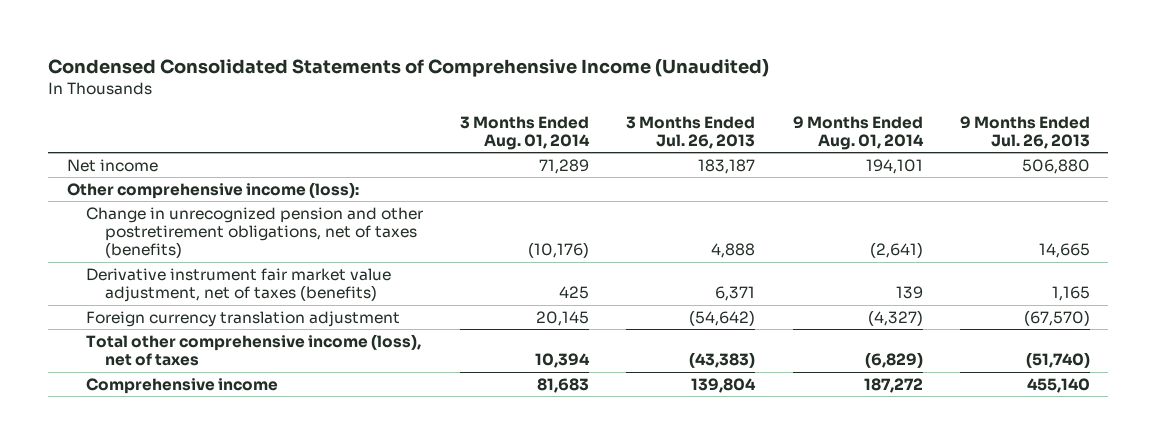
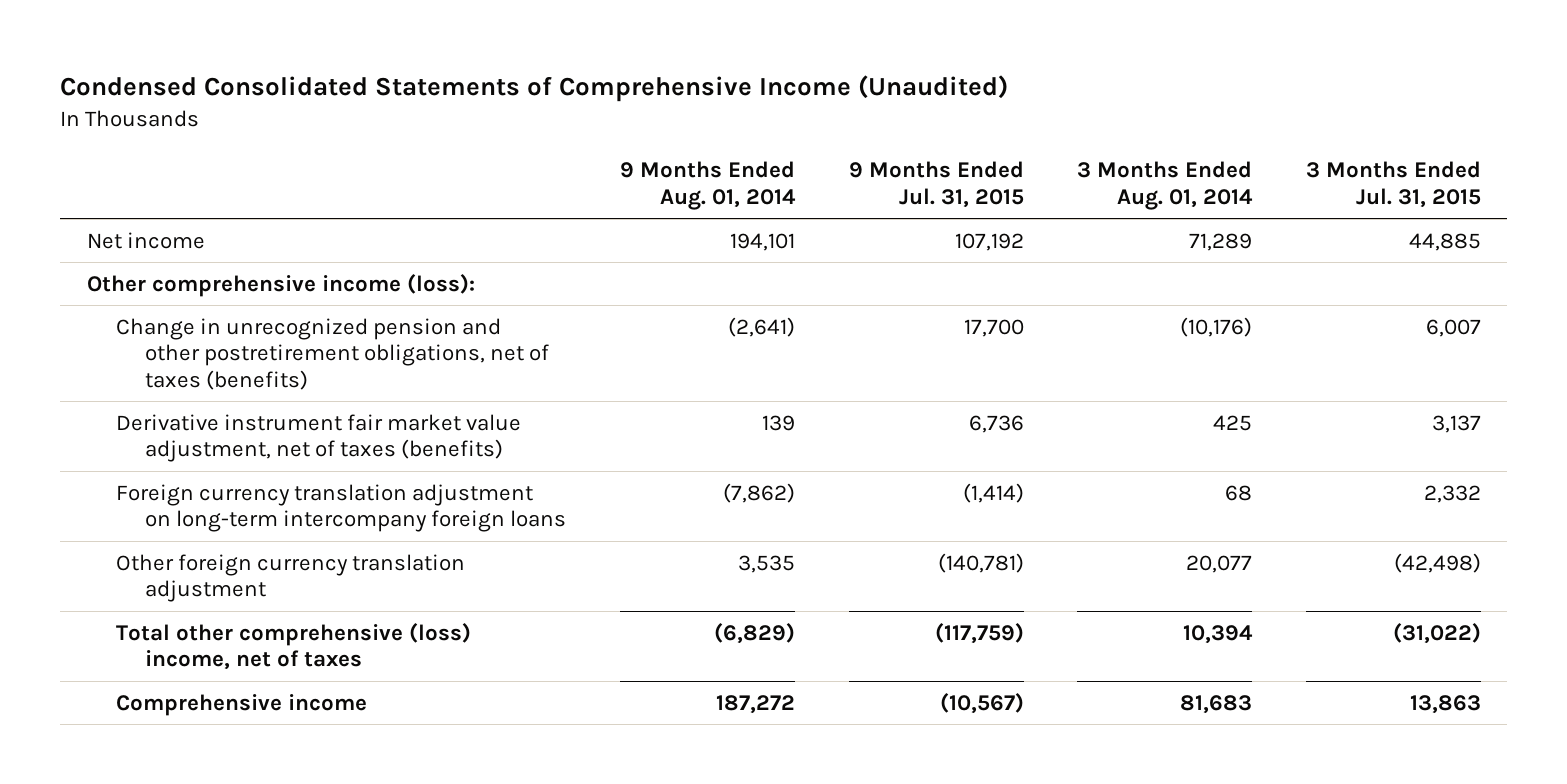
- | 3 Months Ended Aug. 01, 2014 | 3 Months Ended Jul. 26, 2013 | 9 Months Ended Aug. 01, 2014 | 9 Months Ended Jul. 26, 2013
+ | 9 Months Ended Aug. 01, 2014 | 9 Months Ended Jul. 31, 2015 | 3 Months Ended Aug. 01, 2014 | 3 Months Ended Jul. 31, 2015
- Foreign currency translation adjustment | 20,145 | (54,642) | (4,327) | (67,570)
- Total other comprehensive income (loss), net of taxes | 10,394 | (43,383) | (6,829) | (51,740)
+ Foreign currency translation adjustment on long-term intercompany foreign loans | (7,862) | (1,414) | 68 | 2,332
+ Other foreign currency translation adjustment | 3,535 | (140,781) | 20,077 | (42,498)
+ Total other comprehensive (loss) income, net of taxes | (6,829) | (117,759) | 10,394 | (31,022)

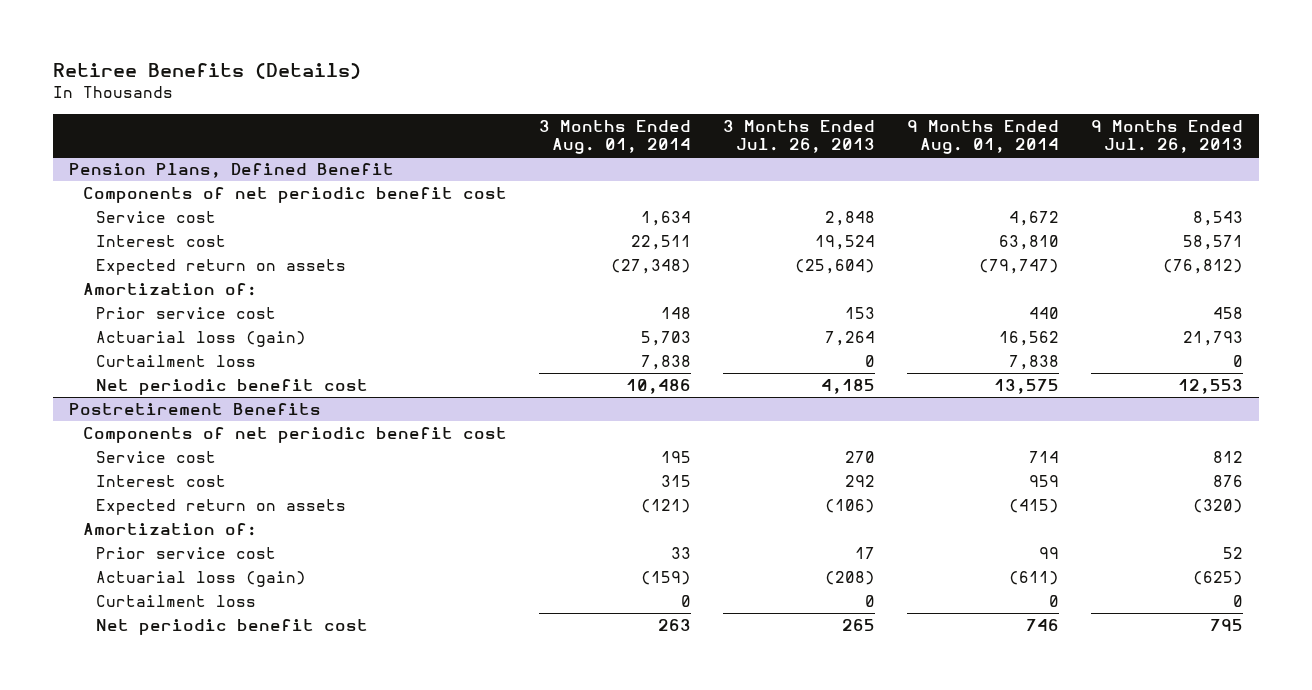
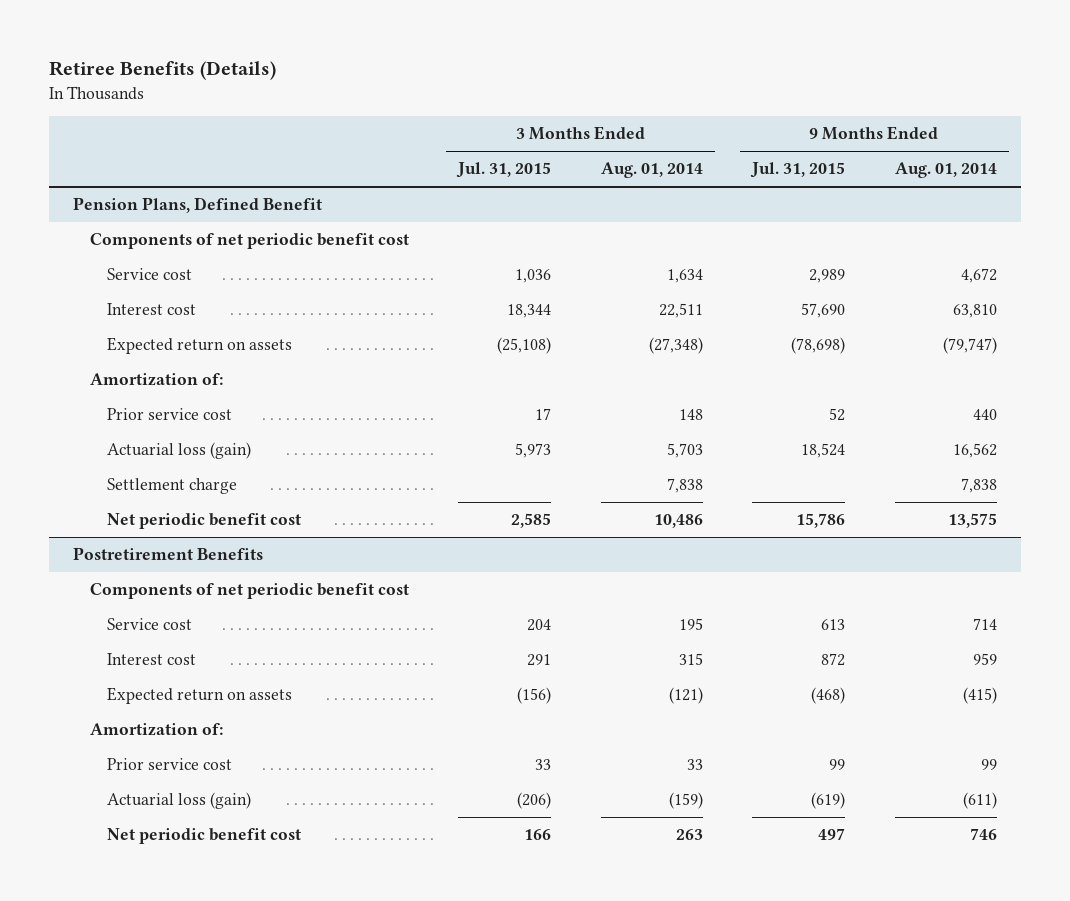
- | 3 Months Ended Aug. 01, 2014 | 3 Months Ended Jul. 26, 2013 | 9 Months Ended Aug. 01, 2014 | 9 Months Ended Jul. 26, 2013
+ | 3 Months Ended Jul. 31, 2015 | 3 Months Ended Aug. 01, 2014 | 9 Months Ended Jul. 31, 2015 | 9 Months Ended Aug. 01, 2014
@ Pension Plans, Defined Benefit
- Curtailment loss | 7,838 | 0 | 7,838 | 0
+ Settlement charge | | 7,838 | | 7,838
@ Postretirement Benefits
- Curtailment loss | 0 | 0 | 0 | 0

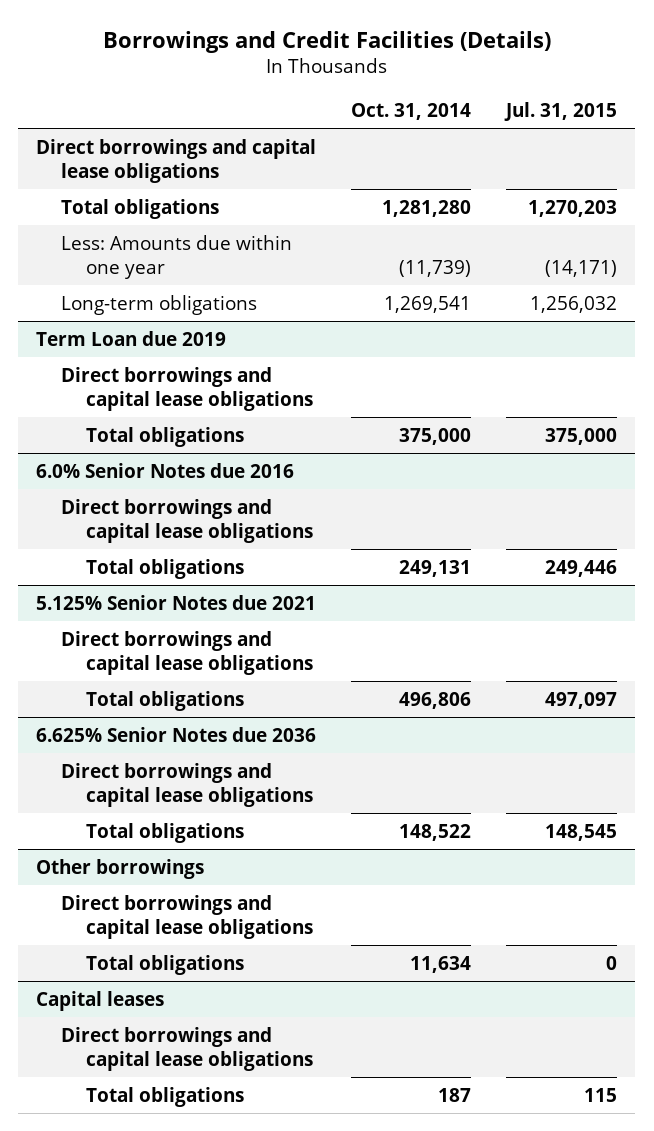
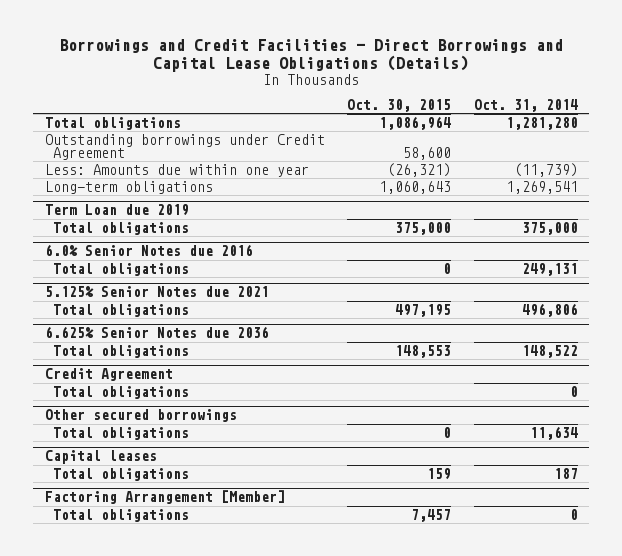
- Borrowings and Credit Facilities (Details)
+ Borrowings and Credit Facilities - Direct Borrowings and Capital Lease Obligations (Details)
- | Oct. 31, 2014 | Jul. 31, 2015
+ | Oct. 30, 2015 | Oct. 31, 2014
- Direct borrowings and capital lease obligations
+ Outstanding borrowings under Credit Agreement | 58,600 |
@ Term Loan due 2019
- Direct borrowings and capital lease obligations
@ 6.0% Senior Notes due 2016
- Direct borrowings and capital lease obligations
@ 5.125% Senior Notes due 2021
- Direct borrowings and capital lease obligations
@ 6.625% Senior Notes due 2036
- Direct borrowings and capital lease obligations
- Other borrowings
- Direct borrowings and capital lease obligations
+ Credit Agreement
+ Total obligations | | 0
+ Other secured borrowings
@ Capital leases
- Direct borrowings and capital lease obligations
+ Factoring Arrangement [Member]
+ Total obligations | 7,457 | 0

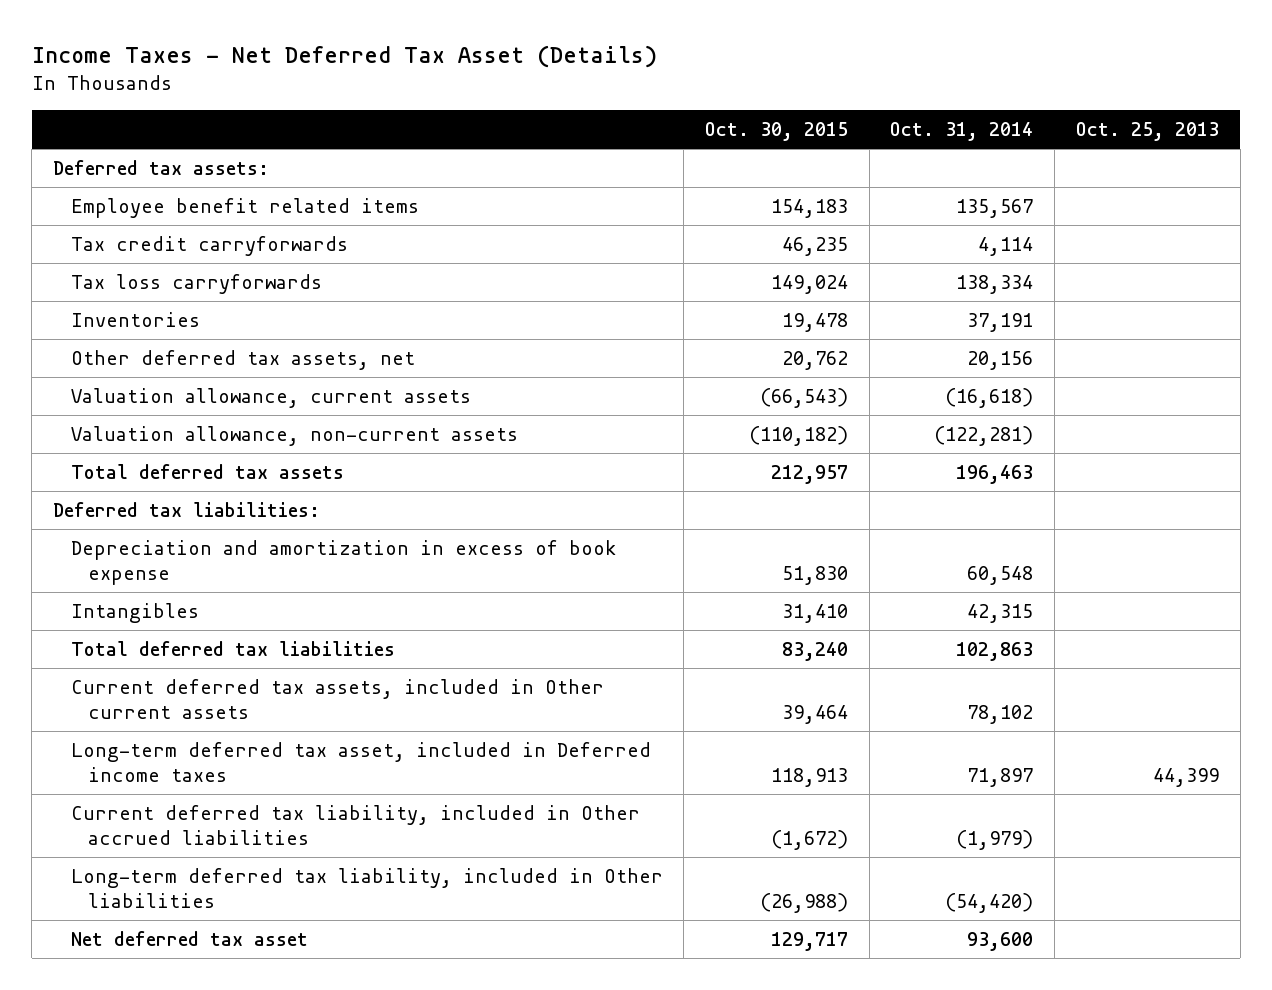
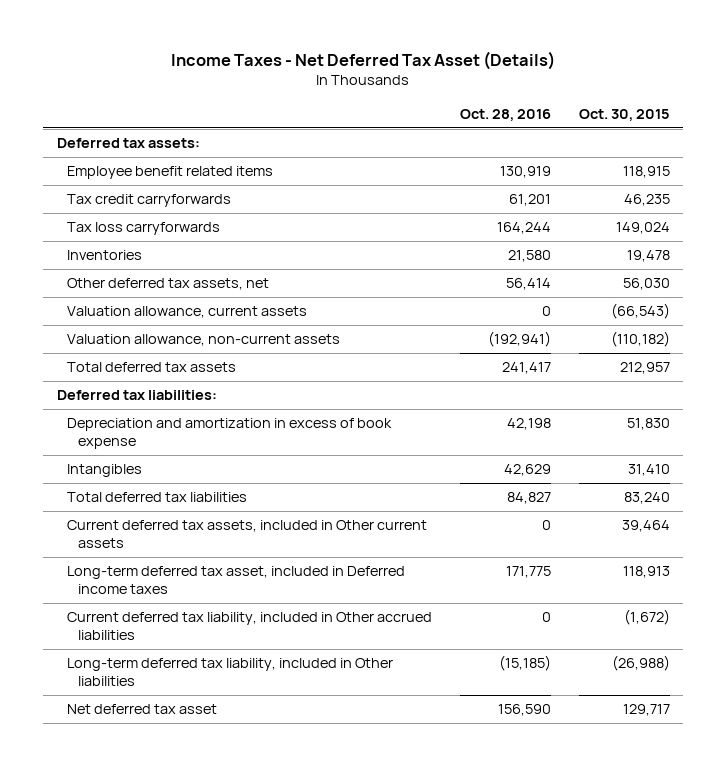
- | Oct. 30, 2015 | Oct. 31, 2014 | Oct. 25, 2013
+ | Oct. 28, 2016 | Oct. 30, 2015
- Employee benefit related items | 154,183 | 135,567 |
+ Employee benefit related items | 130,919 | 118,915
- Other deferred tax assets, net | 20,762 | 20,156 |
+ Other deferred tax assets, net | 56,414 | 56,030

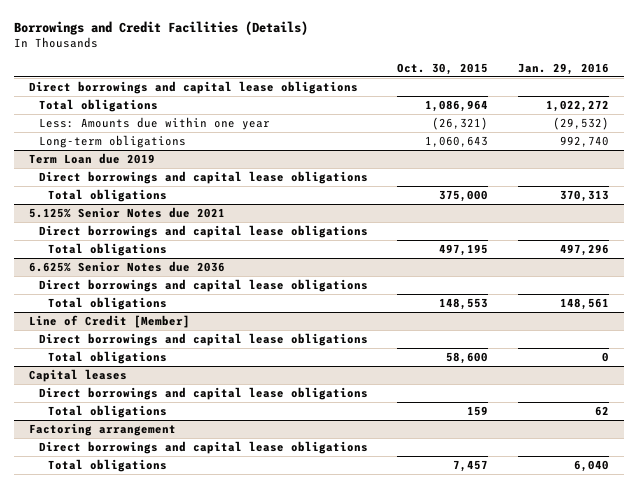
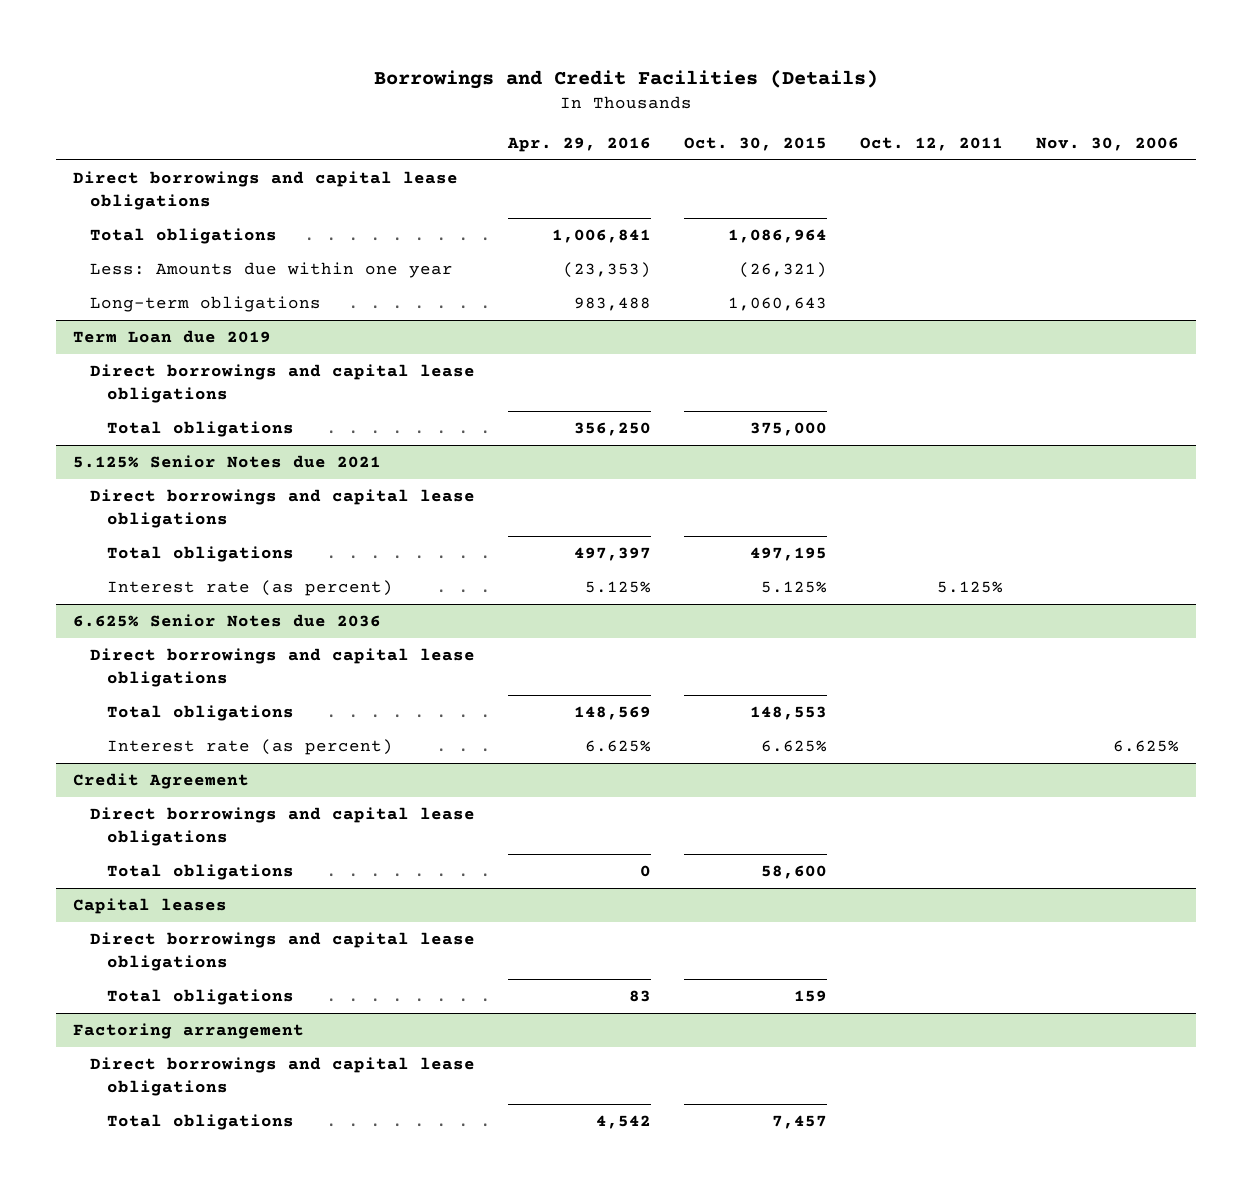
- | Oct. 30, 2015 | Jan. 29, 2016
+ | Apr. 29, 2016 | Oct. 30, 2015 | Oct. 12, 2011 | Nov. 30, 2006
@ 5.125% Senior Notes due 2021
+ Interest rate (as percent) | 5.125% | 5.125% | 5.125% |
- Line of Credit [Member]
@ 6.625% Senior Notes due 2036
+ Interest rate (as percent) | 6.625% | 6.625% | | 6.625%
+ Credit Agreement

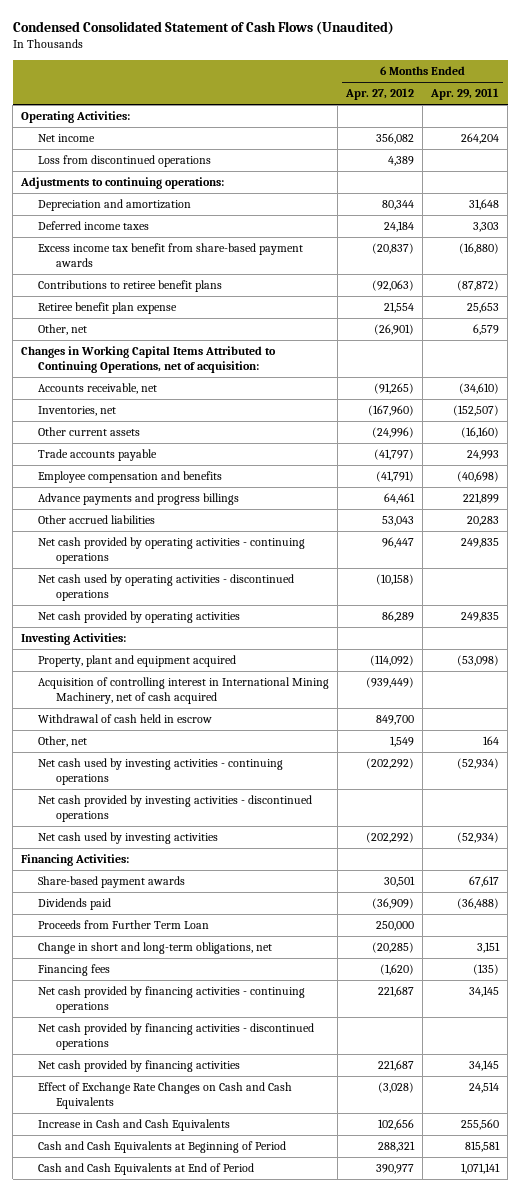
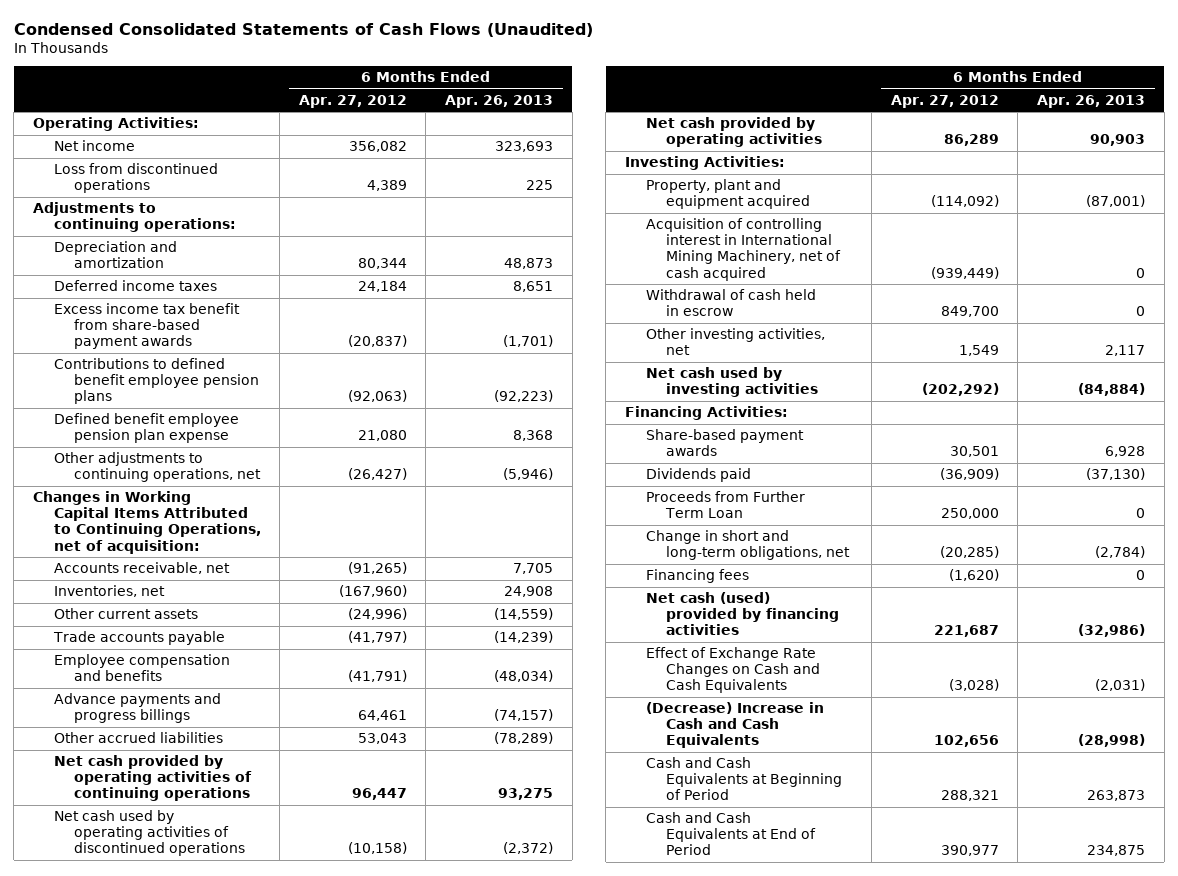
- Condensed Consolidated Statement of Cash Flows (Unaudited)
+ Condensed Consolidated Statements of Cash Flows (Unaudited)
- | 6 Months Ended Apr. 27, 2012 | 6 Months Ended Apr. 29, 2011
+ | 6 Months Ended Apr. 27, 2012 | 6 Months Ended Apr. 26, 2013
- Contributions to retiree benefit plans | (92,063) | (87,872)
- Retiree benefit plan expense | 21,554 | 25,653
- Other, net | (26,901) | 6,579
+ Contributions to defined benefit employee pension plans | (92,063) | (92,223)
+ Defined benefit employee pension plan expense | 21,080 | 8,368
+ Other adjustments to continuing operations, net | (26,427) | (5,946)
- Net cash provided by operating activities - continuing operations | 96,447 | 249,835
- Net cash used by operating activities - discontinued operations | (10,158) |
+ Net cash provided by operating activities of continuing operations | 96,447 | 93,275
+ Net cash used by operating activities of discontinued operations | (10,158) | (2,372)
- Other, net | 1,549 | 164
- Net cash used by investing activities - continuing operations | (202,292) | (52,934)
- Net cash provided by investing activities - discontinued operations
+ Other investing activities, net | 1,549 | 2,117
- Net cash provided by financing activities - continuing operations | 221,687 | 34,145
- Net cash provided by financing activities - discontinued operations
- Net cash provided by financing activities | 221,687 | 34,145
+ Net cash (used) provided by financing activities | 221,687 | (32,986)
- Increase in Cash and Cash Equivalents | 102,656 | 255,560
+ (Decrease) Increase in Cash and Cash Equivalents | 102,656 | (28,998)

